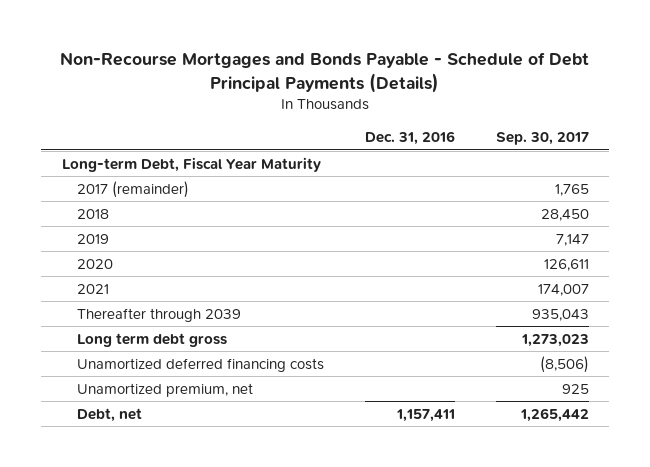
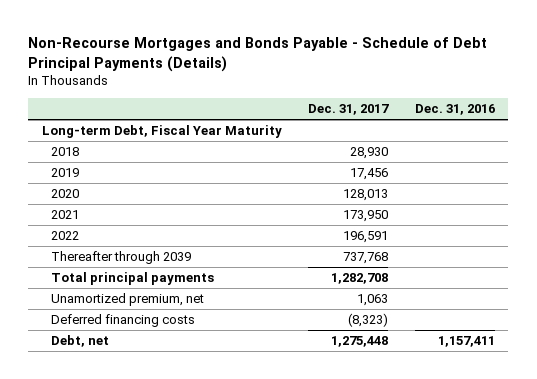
- | Dec. 31, 2016 | Sep. 30, 2017
+ | Dec. 31, 2017 | Dec. 31, 2016
- 2017 (remainder) | | 1,765
+ 2022 | 196,591 |
- Long term debt gross | | 1,273,023
- Unamortized deferred financing costs | | (8,506)
+ Total principal payments | 1,282,708 |
+ Deferred financing costs | (8,323) |

